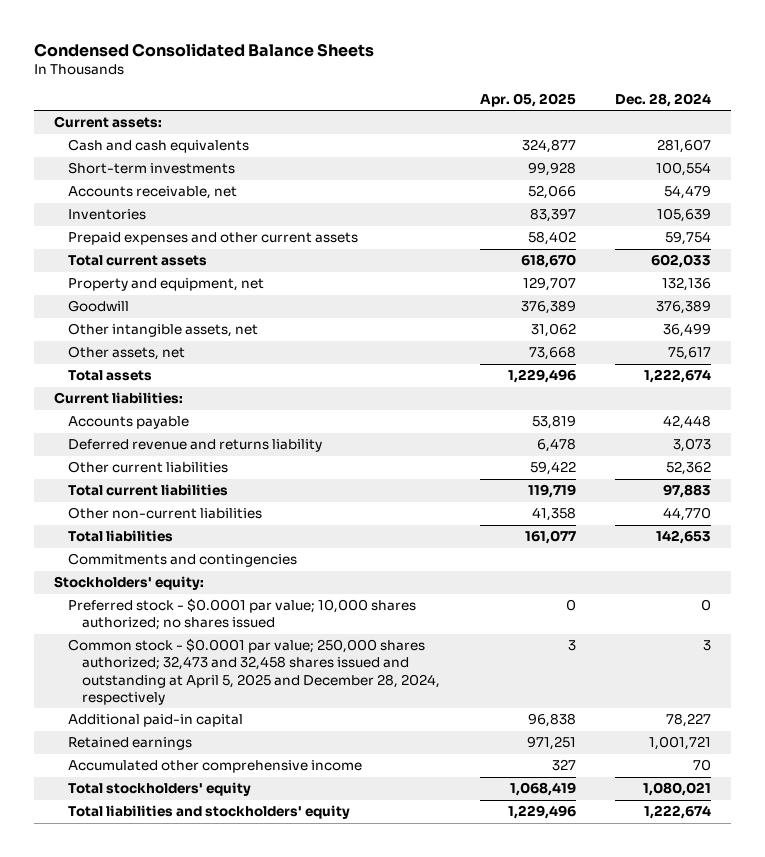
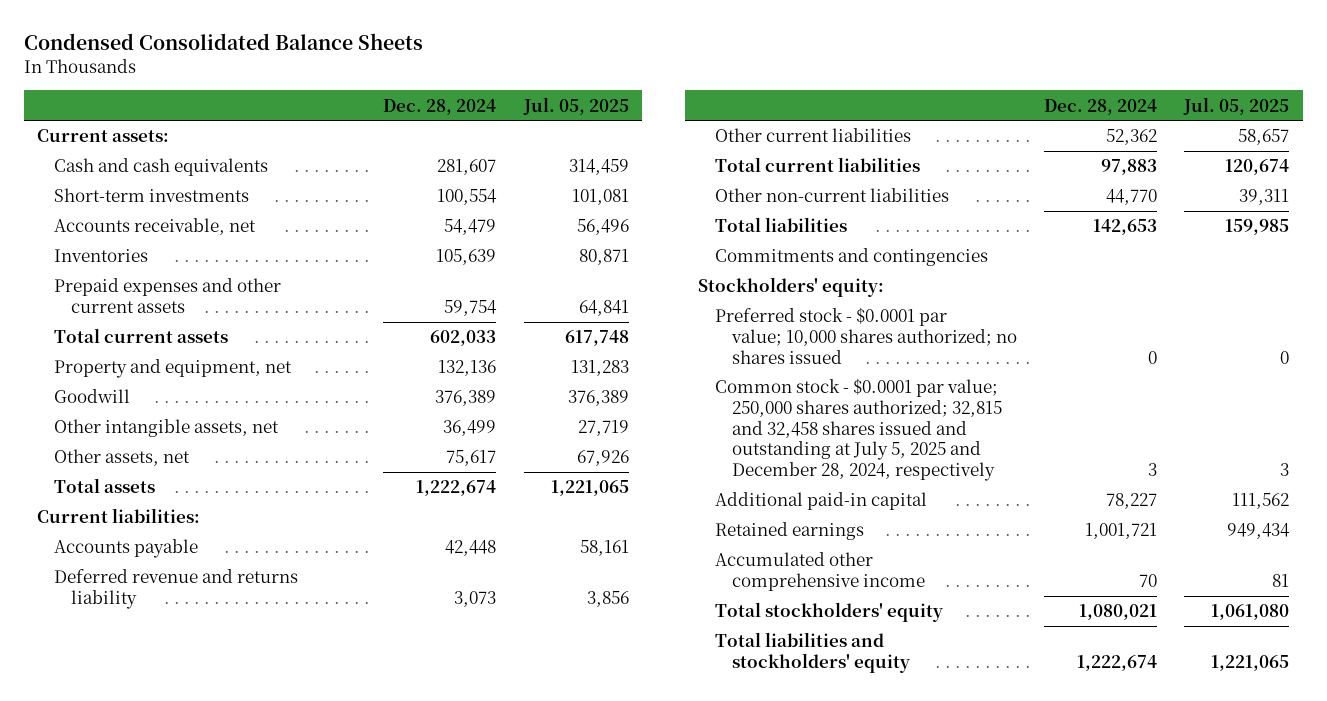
- | Apr. 05, 2025 | Dec. 28, 2024
+ | Dec. 28, 2024 | Jul. 05, 2025
- Common stock - $0.0001 par value; 250,000 shares authorized; 32,473 and 32,458 shares issued and outstanding at April 5, 2025 and December 28, 2024, respectively | 3 | 3
+ Common stock - $0.0001 par value; 250,000 shares authorized; 32,815 and 32,458 shares issued and outstanding at July 5, 2025 and December 28, 2024, respectively | 3 | 3

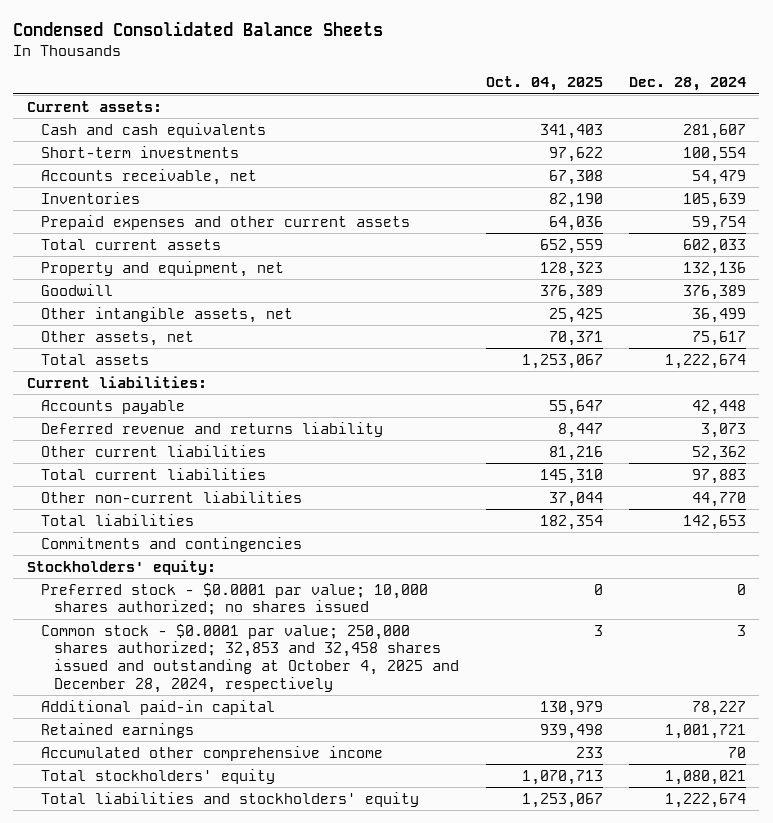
- | Dec. 28, 2024 | Jul. 05, 2025
+ | Oct. 04, 2025 | Dec. 28, 2024
- Common stock - $0.0001 par value; 250,000 shares authorized; 32,815 and 32,458 shares issued and outstanding at July 5, 2025 and December 28, 2024, respectively | 3 | 3
+ Common stock - $0.0001 par value; 250,000 shares authorized; 32,853 and 32,458 shares issued and outstanding at October 4, 2025 and December 28, 2024, respectively | 3 | 3

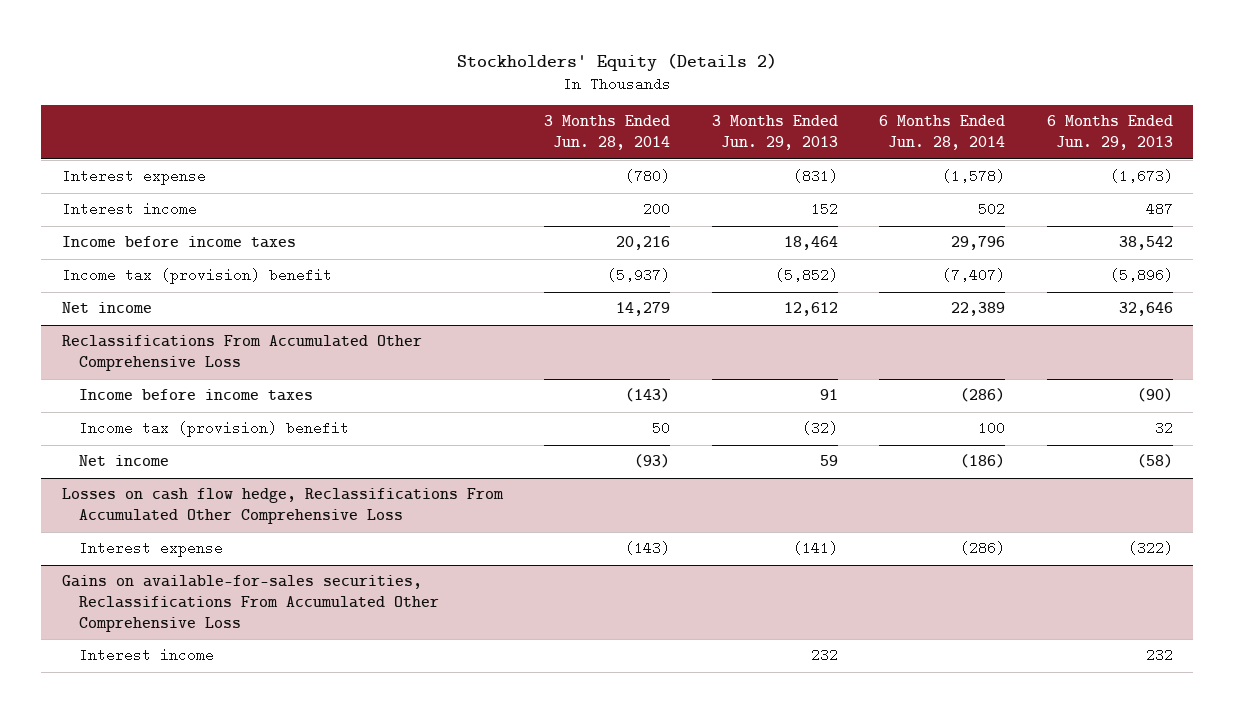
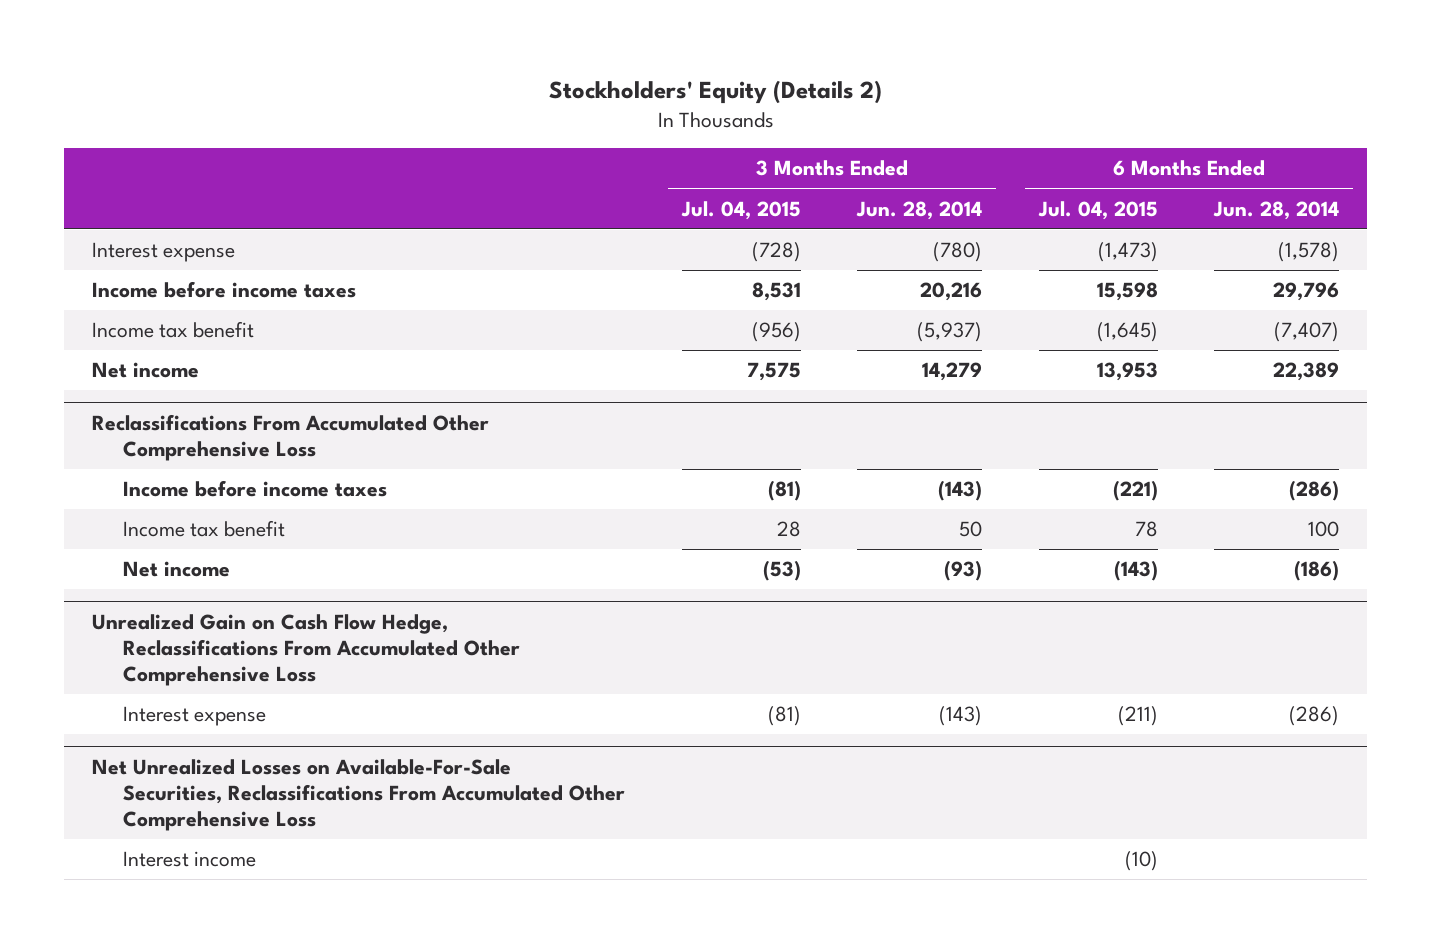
- | 3 Months Ended Jun. 28, 2014 | 3 Months Ended Jun. 29, 2013 | 6 Months Ended Jun. 28, 2014 | 6 Months Ended Jun. 29, 2013
+ | 3 Months Ended Jul. 04, 2015 | 3 Months Ended Jun. 28, 2014 | 6 Months Ended Jul. 04, 2015 | 6 Months Ended Jun. 28, 2014
- Interest income | 200 | 152 | 502 | 487
- Income tax (provision) benefit | (5,937) | (5,852) | (7,407) | (5,896)
+ Income tax benefit | (956) | (5,937) | (1,645) | (7,407)
@ Reclassifications From Accumulated Other Comprehensive Loss
- Income tax (provision) benefit | 50 | (32) | 100 | 32
+ Income tax benefit | 28 | 50 | 78 | 100
- Losses on cash flow hedge, Reclassifications From Accumulated Other Comprehensive Loss
+ Unrealized Gain on Cash Flow Hedge, Reclassifications From Accumulated Other Comprehensive Loss
- Gains on available-for-sales securities, Reclassifications From Accumulated Other Comprehensive Loss
+ Net Unrealized Losses on Available-For-Sale Securities, Reclassifications From Accumulated Other Comprehensive Loss

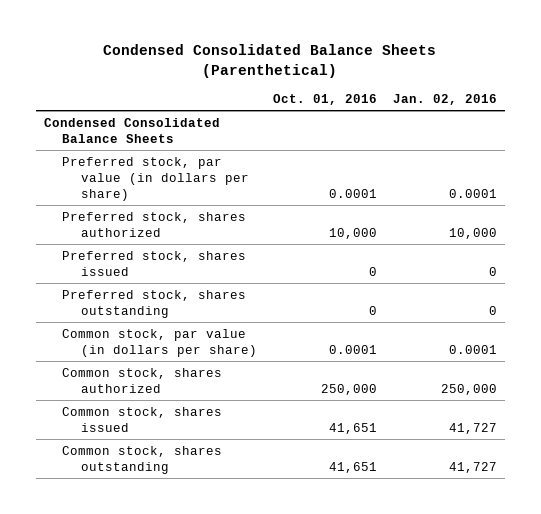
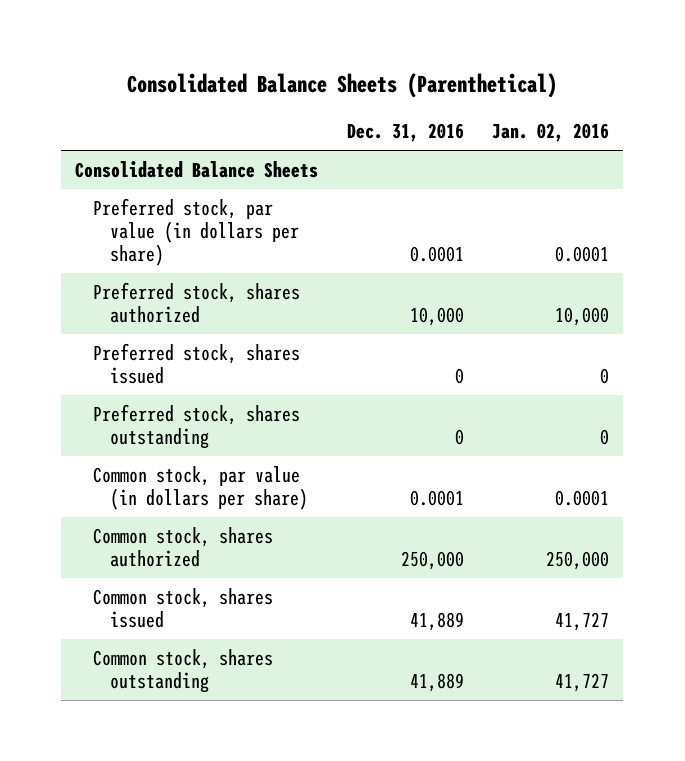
- Condensed Consolidated Balance Sheets (Parenthetical)
+ Consolidated Balance Sheets (Parenthetical)
- | Oct. 01, 2016 | Jan. 02, 2016
+ | Dec. 31, 2016 | Jan. 02, 2016
- Condensed Consolidated Balance Sheets
+ Consolidated Balance Sheets

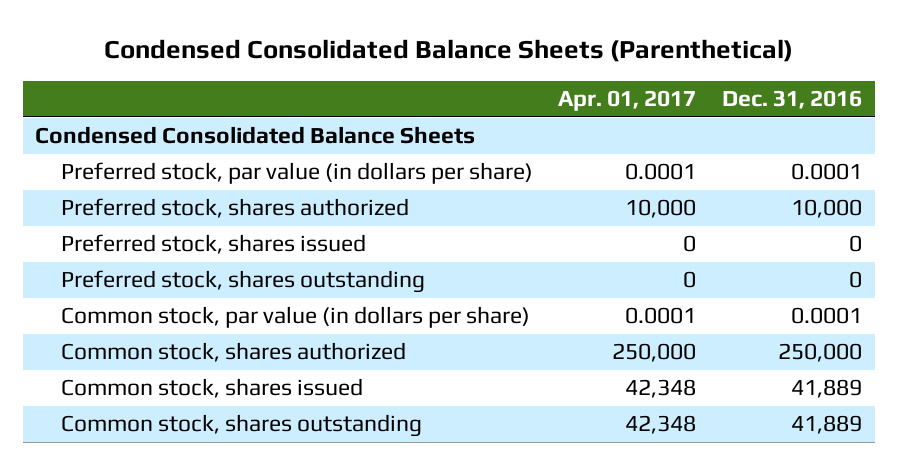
- Consolidated Balance Sheets (Parenthetical)
+ Condensed Consolidated Balance Sheets (Parenthetical)
- | Dec. 31, 2016 | Jan. 02, 2016
+ | Apr. 01, 2017 | Dec. 31, 2016
- Consolidated Balance Sheets
+ Condensed Consolidated Balance Sheets

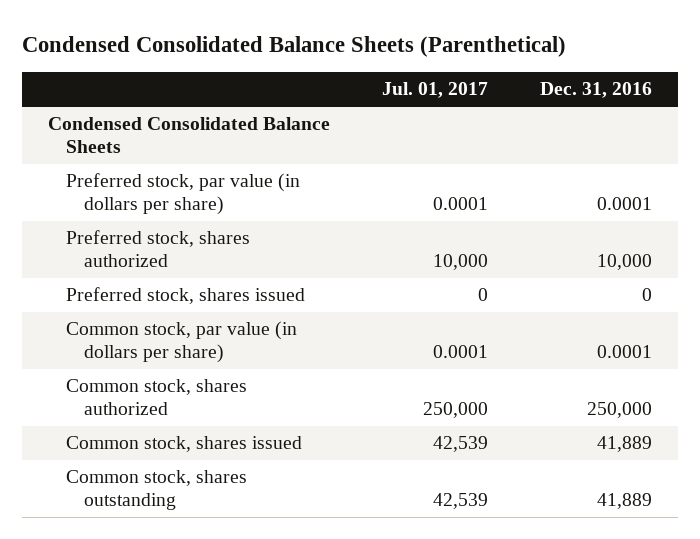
- | Apr. 01, 2017 | Dec. 31, 2016
+ | Jul. 01, 2017 | Dec. 31, 2016
- Preferred stock, shares outstanding | 0 | 0

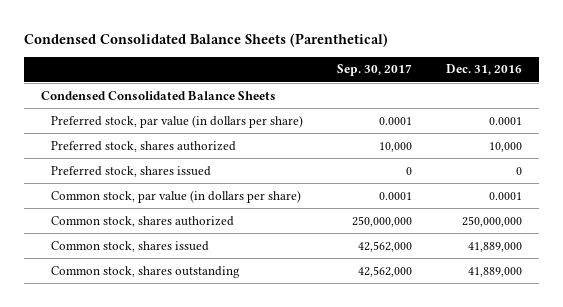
- | Jul. 01, 2017 | Dec. 31, 2016
+ | Sep. 30, 2017 | Dec. 31, 2016
- Common stock, shares authorized | 250,000 | 250,000
- Common stock, shares issued | 42,539 | 41,889
- Common stock, shares outstanding | 42,539 | 41,889
+ Common stock, shares authorized | 250,000,000 | 250,000,000
+ Common stock, shares issued | 42,562,000 | 41,889,000
+ Common stock, shares outstanding | 42,562,000 | 41,889,000

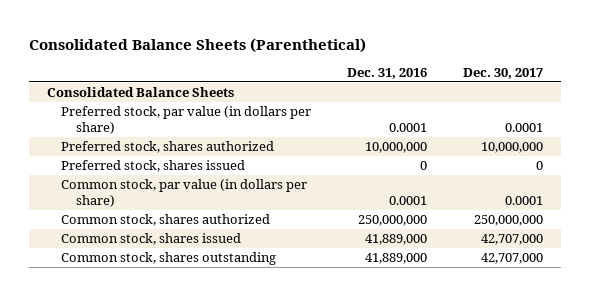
- Condensed Consolidated Balance Sheets (Parenthetical)
+ Consolidated Balance Sheets (Parenthetical)
- | Sep. 30, 2017 | Dec. 31, 2016
+ | Dec. 31, 2016 | Dec. 30, 2017
- Condensed Consolidated Balance Sheets
+ Consolidated Balance Sheets
- Preferred stock, shares authorized | 10,000 | 10,000
+ Preferred stock, shares authorized | 10,000,000 | 10,000,000

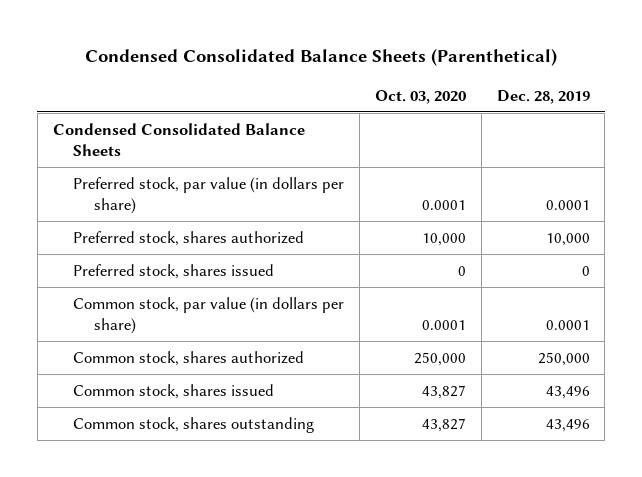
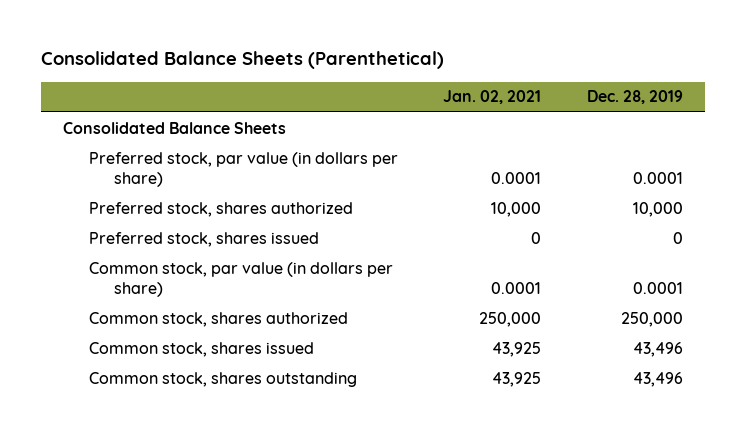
- Condensed Consolidated Balance Sheets (Parenthetical)
+ Consolidated Balance Sheets (Parenthetical)
- | Oct. 03, 2020 | Dec. 28, 2019
+ | Jan. 02, 2021 | Dec. 28, 2019
- Condensed Consolidated Balance Sheets
+ Consolidated Balance Sheets

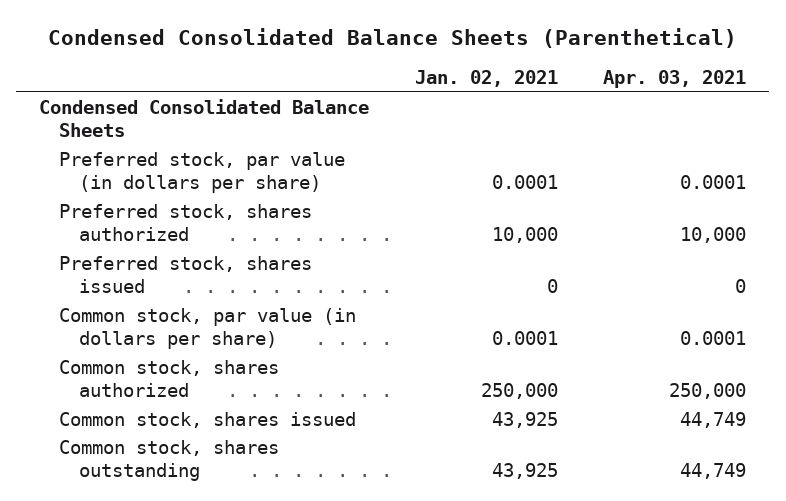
- Consolidated Balance Sheets (Parenthetical)
+ Condensed Consolidated Balance Sheets (Parenthetical)
- | Jan. 02, 2021 | Dec. 28, 2019
+ | Jan. 02, 2021 | Apr. 03, 2021
- Consolidated Balance Sheets
+ Condensed Consolidated Balance Sheets

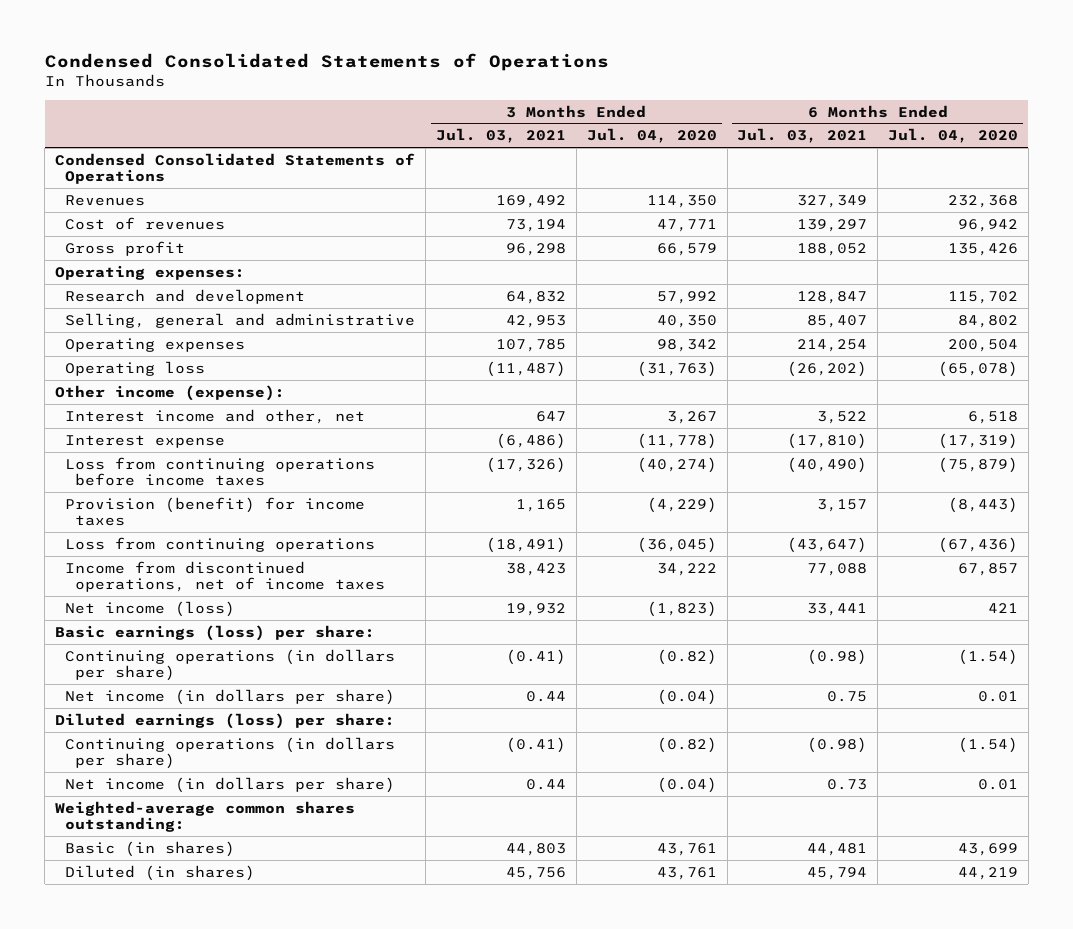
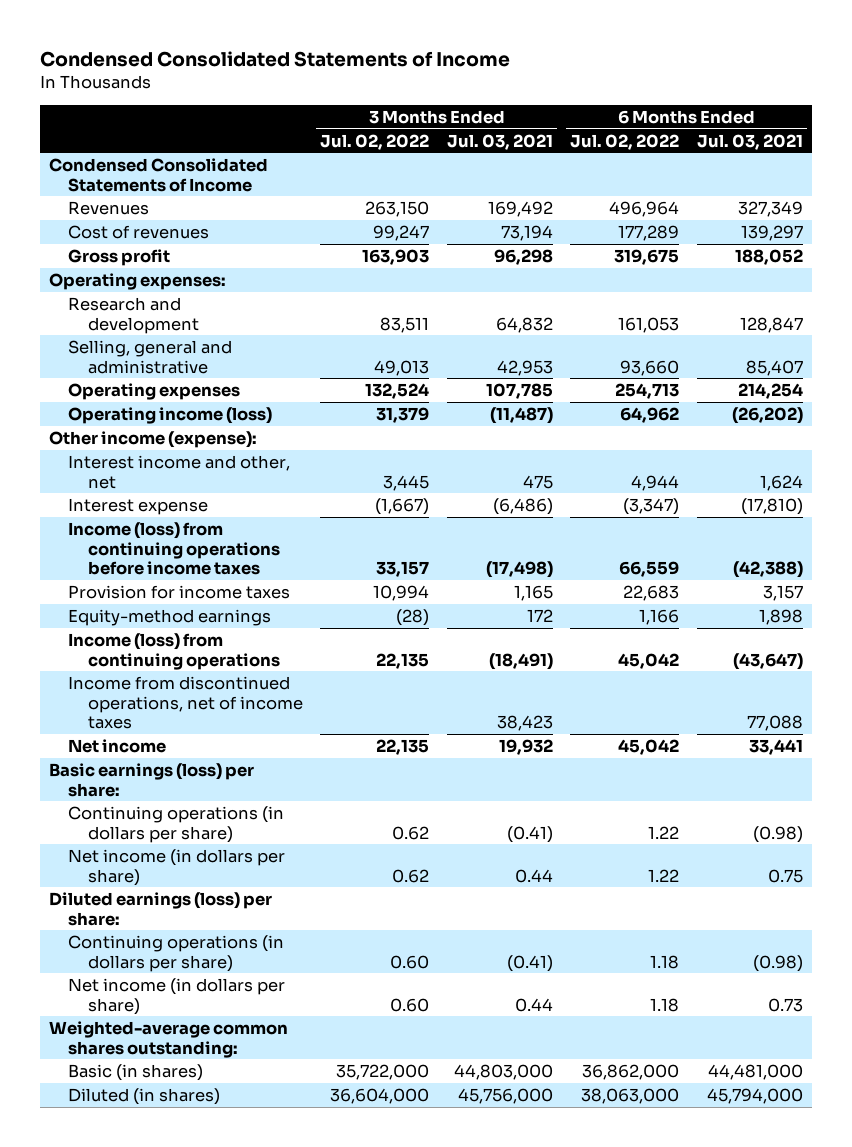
- Condensed Consolidated Statements of Operations
+ Condensed Consolidated Statements of Income
- | 3 Months Ended Jul. 03, 2021 | 3 Months Ended Jul. 04, 2020 | 6 Months Ended Jul. 03, 2021 | 6 Months Ended Jul. 04, 2020
+ | 3 Months Ended Jul. 02, 2022 | 3 Months Ended Jul. 03, 2021 | 6 Months Ended Jul. 02, 2022 | 6 Months Ended Jul. 03, 2021
- Condensed Consolidated Statements of Operations
+ Condensed Consolidated Statements of Income
- Operating loss | (11,487) | (31,763) | (26,202) | (65,078)
+ Operating income (loss) | 31,379 | (11,487) | 64,962 | (26,202)
- Interest income and other, net | 647 | 3,267 | 3,522 | 6,518
+ Interest income and other, net | 3,445 | 475 | 4,944 | 1,624
- Loss from continuing operations before income taxes | (17,326) | (40,274) | (40,490) | (75,879)
- Provision (benefit) for income taxes | 1,165 | (4,229) | 3,157 | (8,443)
- Loss from continuing operations | (18,491) | (36,045) | (43,647) | (67,436)
+ Income (loss) from continuing operations before income taxes | 33,157 | (17,498) | 66,559 | (42,388)
+ Provision for income taxes | 10,994 | 1,165 | 22,683 | 3,157
+ Equity-method earnings | (28) | 172 | 1,166 | 1,898
+ Income (loss) from continuing operations | 22,135 | (18,491) | 45,042 | (43,647)
- Net income (loss) | 19,932 | (1,823) | 33,441 | 421
+ Net income | 22,135 | 19,932 | 45,042 | 33,441
- Basic (in shares) | 44,803 | 43,761 | 44,481 | 43,699
- Diluted (in shares) | 45,756 | 43,761 | 45,794 | 44,219
+ Basic (in shares) | 35,722,000 | 44,803,000 | 36,862,000 | 44,481,000
+ Diluted (in shares) | 36,604,000 | 45,756,000 | 38,063,000 | 45,794,000

